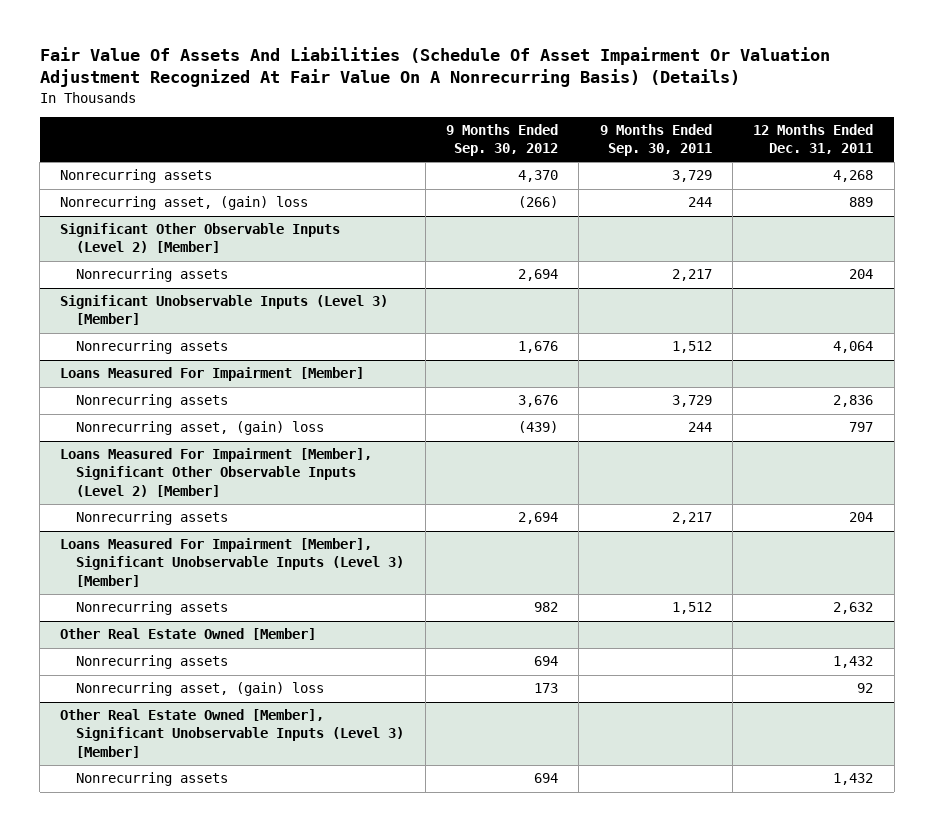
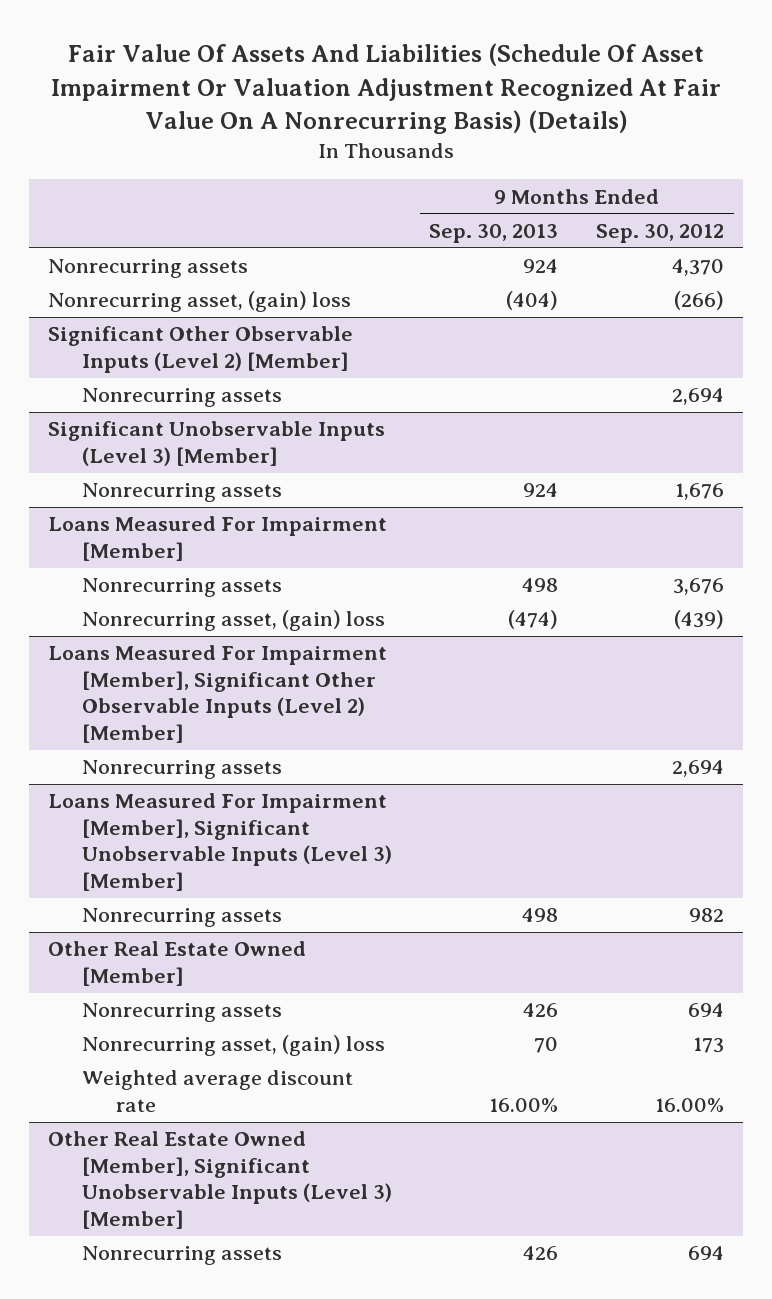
- | 9 Months Ended Sep. 30, 2012 | 9 Months Ended Sep. 30, 2011 | 12 Months Ended Dec. 31, 2011
+ | 9 Months Ended Sep. 30, 2013 | 9 Months Ended Sep. 30, 2012
@ Other Real Estate Owned [Member]
+ Weighted average discount rate | 16.00% | 16.00%

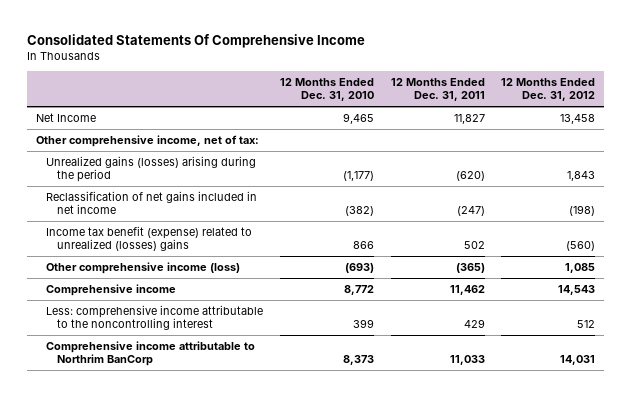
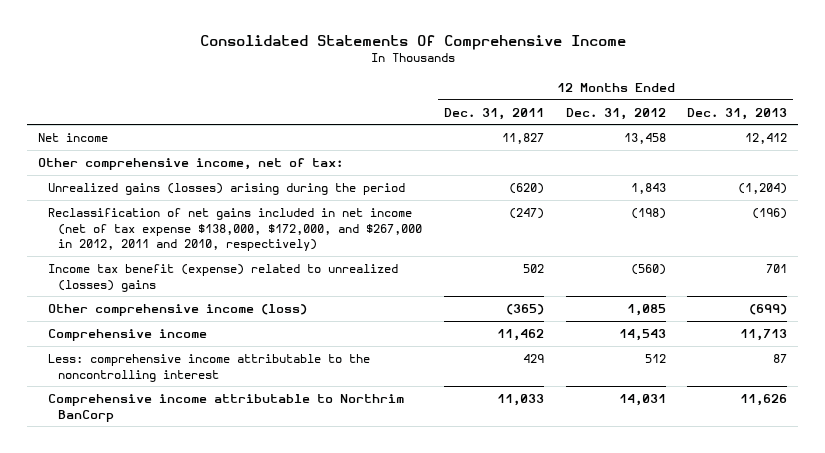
- | 12 Months Ended Dec. 31, 2010 | 12 Months Ended Dec. 31, 2011 | 12 Months Ended Dec. 31, 2012
+ | 12 Months Ended Dec. 31, 2011 | 12 Months Ended Dec. 31, 2012 | 12 Months Ended Dec. 31, 2013
- Net Income | 9,465 | 11,827 | 13,458
+ Net income | 11,827 | 13,458 | 12,412
- Reclassification of net gains included in net income | (382) | (247) | (198)
+ Reclassification of net gains included in net income (net of tax expense $138,000, $172,000, and $267,000 in 2012, 2011 and 2010, respectively) | (247) | (198) | (196)

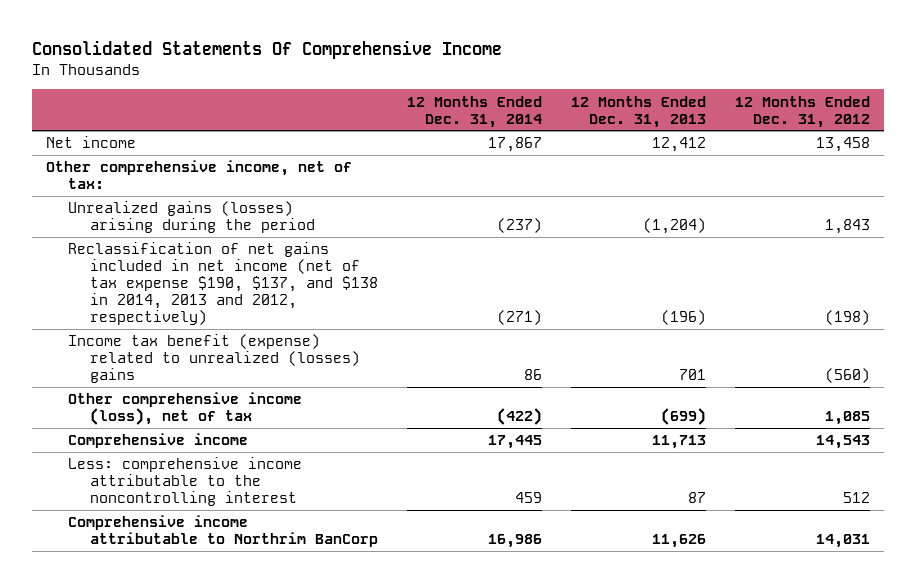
- | 12 Months Ended Dec. 31, 2011 | 12 Months Ended Dec. 31, 2012 | 12 Months Ended Dec. 31, 2013
+ | 12 Months Ended Dec. 31, 2014 | 12 Months Ended Dec. 31, 2013 | 12 Months Ended Dec. 31, 2012
- Reclassification of net gains included in net income (net of tax expense $138,000, $172,000, and $267,000 in 2012, 2011 and 2010, respectively) | (247) | (198) | (196)
+ Reclassification of net gains included in net income (net of tax expense $190, $137, and $138 in 2014, 2013 and 2012, respectively) | (271) | (196) | (198)
- Other comprehensive income (loss) | (365) | 1,085 | (699)
+ Other comprehensive income (loss), net of tax | (422) | (699) | 1,085

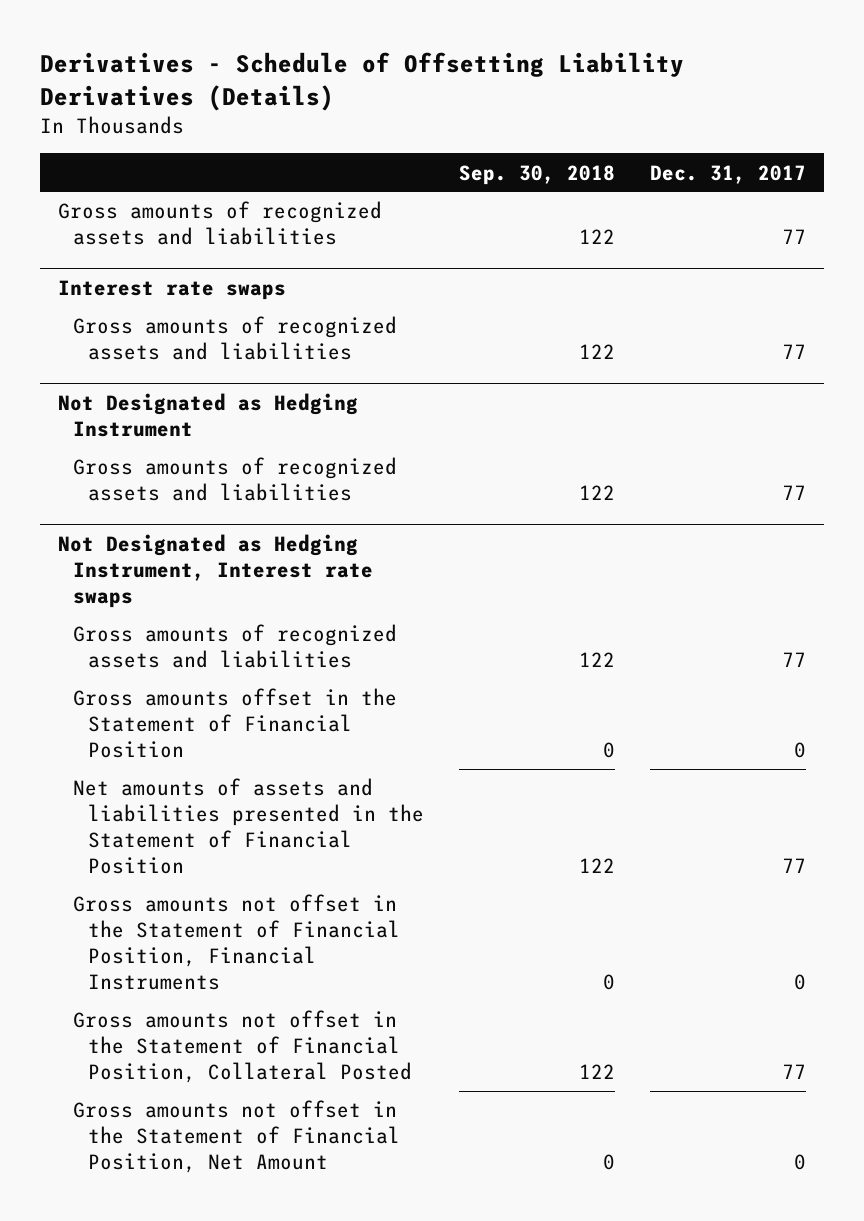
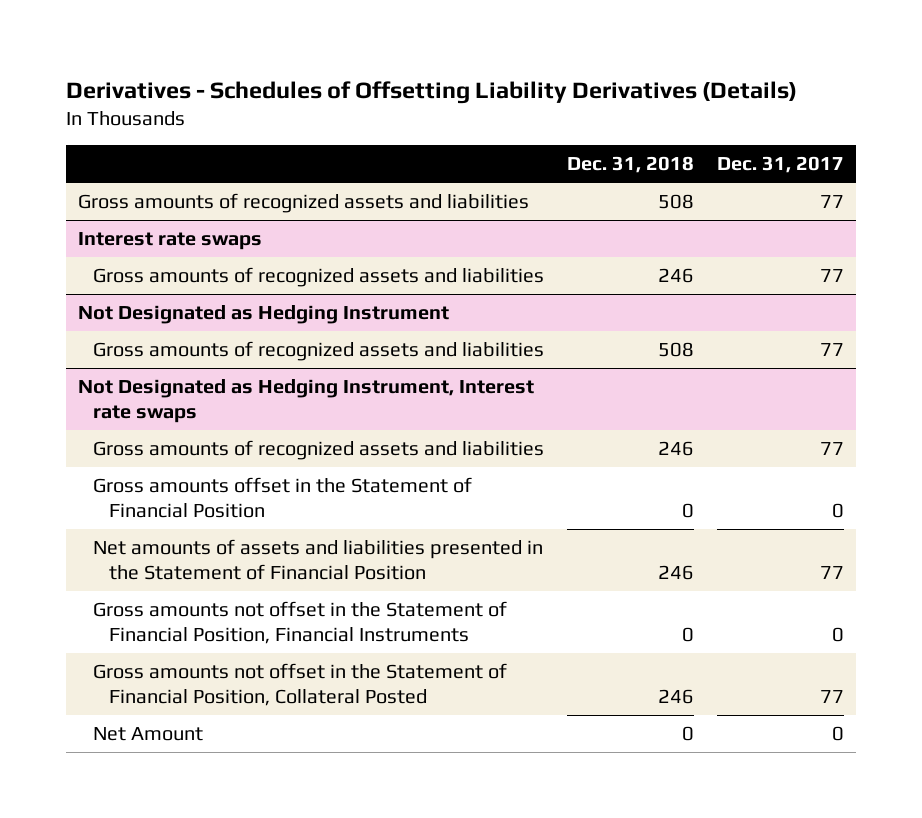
- Derivatives - Schedule of Offsetting Liability Derivatives (Details)
+ Derivatives - Schedules of Offsetting Liability Derivatives (Details)
- | Sep. 30, 2018 | Dec. 31, 2017
+ | Dec. 31, 2018 | Dec. 31, 2017
@ Not Designated as Hedging Instrument, Interest rate swaps
- Gross amounts not offset in the Statement of Financial Position, Net Amount | 0 | 0
+ Net Amount | 0 | 0

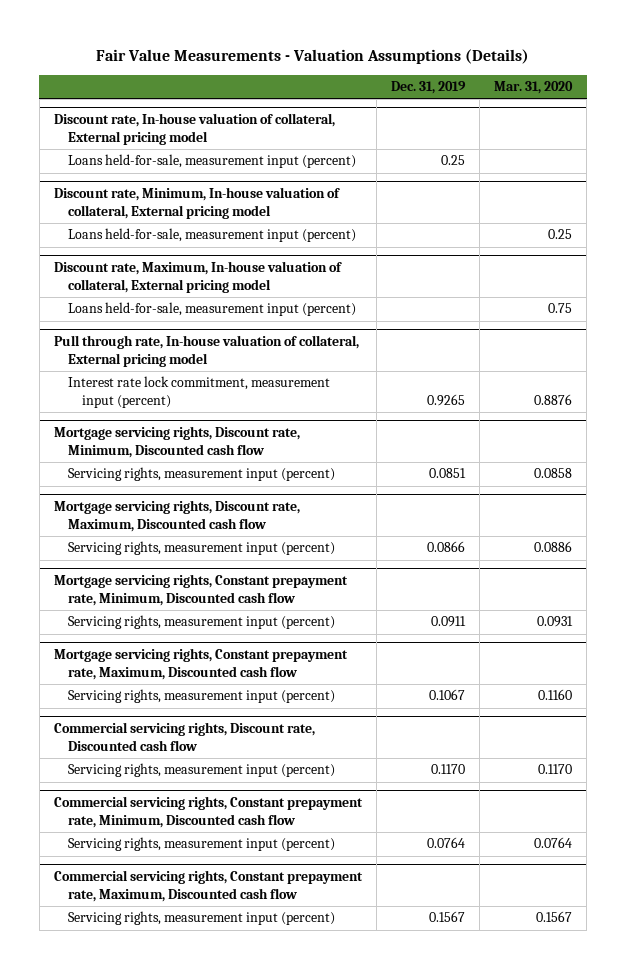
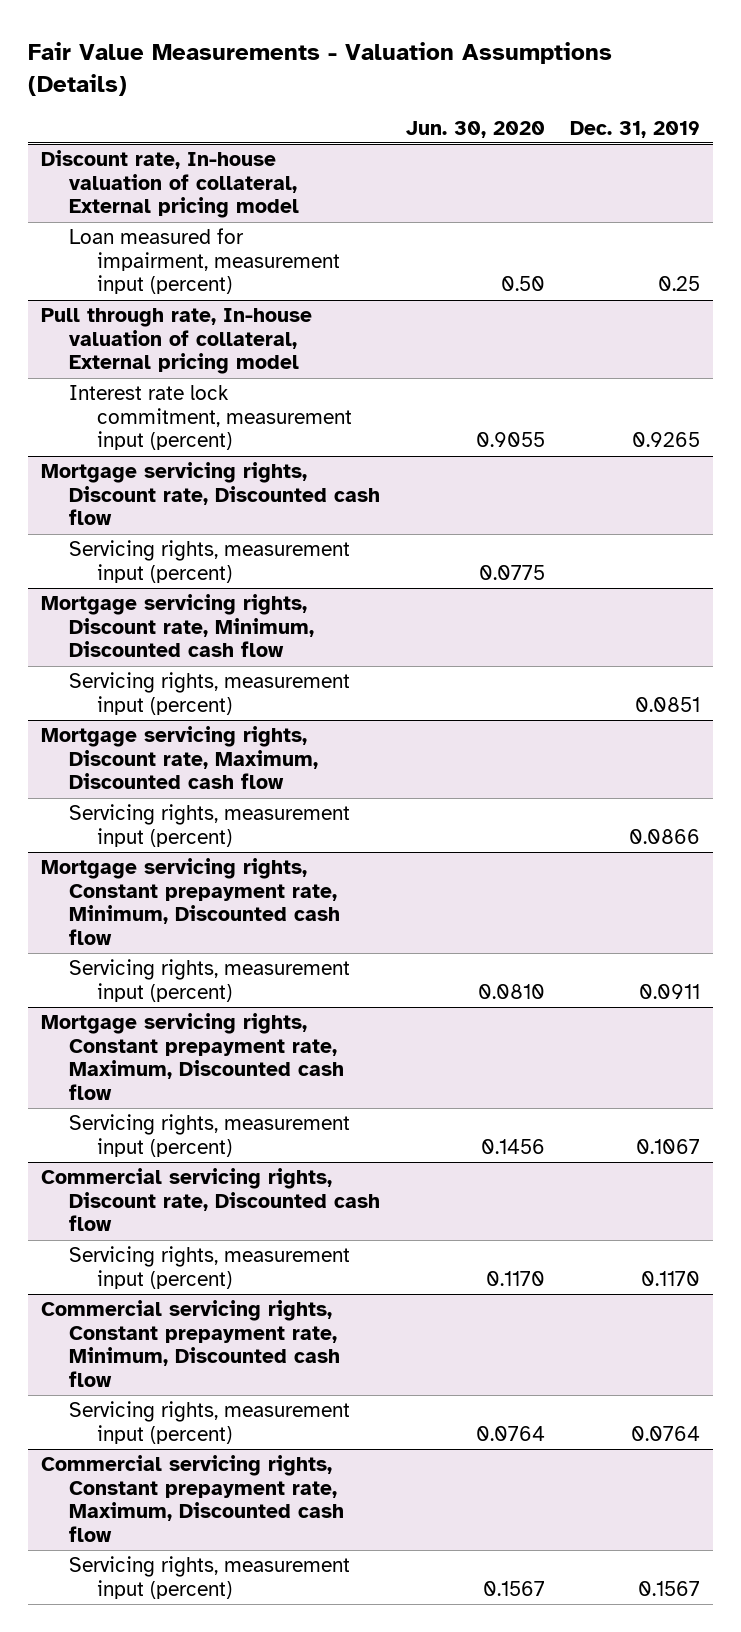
- | Dec. 31, 2019 | Mar. 31, 2020
+ | Jun. 30, 2020 | Dec. 31, 2019
@ Discount rate, In-house valuation of collateral, External pricing model
- Loans held-for-sale, measurement input (percent) | 0.25 |
- Discount rate, Minimum, In-house valuation of collateral, External pricing model
- Loans held-for-sale, measurement input (percent) | | 0.25
- Discount rate, Maximum, In-house valuation of collateral, External pricing model
- Loans held-for-sale, measurement input (percent) | | 0.75
@ Discount rate, In-house valuation of collateral, External pricing model
+ Loan measured for impairment, measurement input (percent) | 0.50 | 0.25
+ Mortgage servicing rights, Discount rate, Discounted cash flow
+ Servicing rights, measurement input (percent) | 0.0775 |

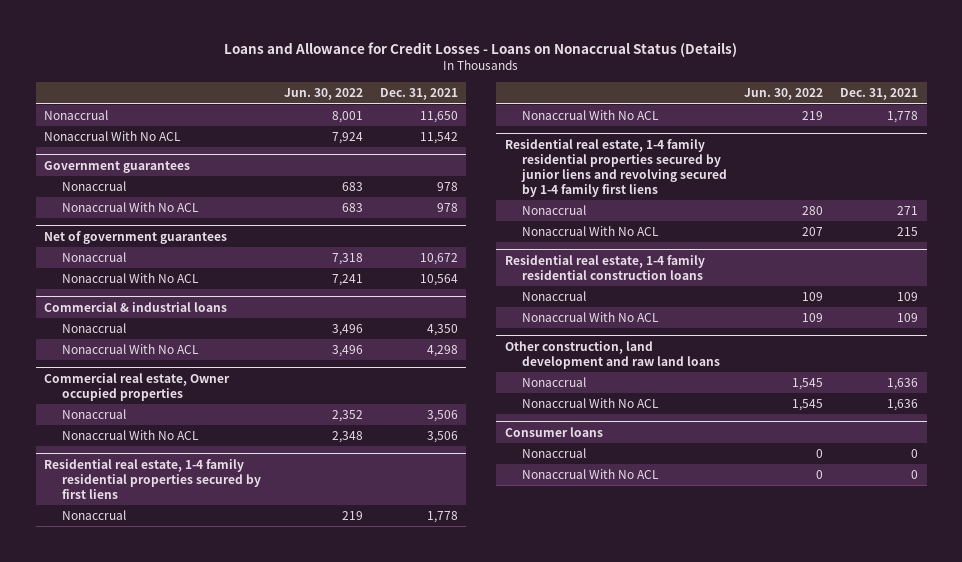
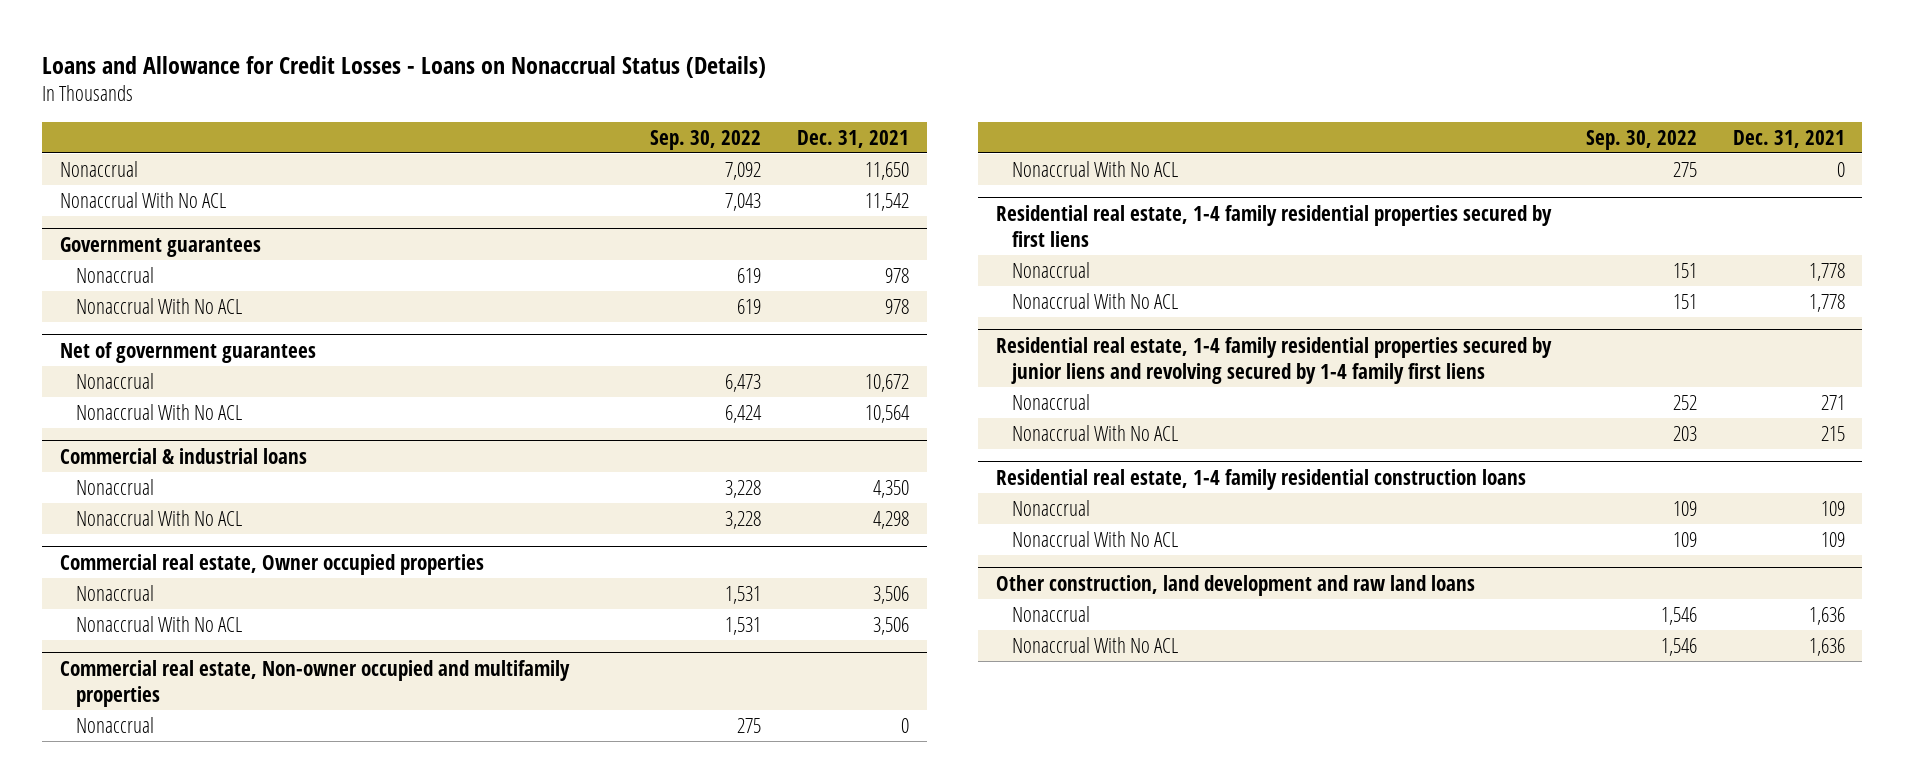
- | Jun. 30, 2022 | Dec. 31, 2021
+ | Sep. 30, 2022 | Dec. 31, 2021
+ Commercial real estate, Non-owner occupied and multifamily properties
+ Nonaccrual | 275 | 0
+ Nonaccrual With No ACL | 275 | 0
- Consumer loans
- Nonaccrual | 0 | 0
- Nonaccrual With No ACL | 0 | 0

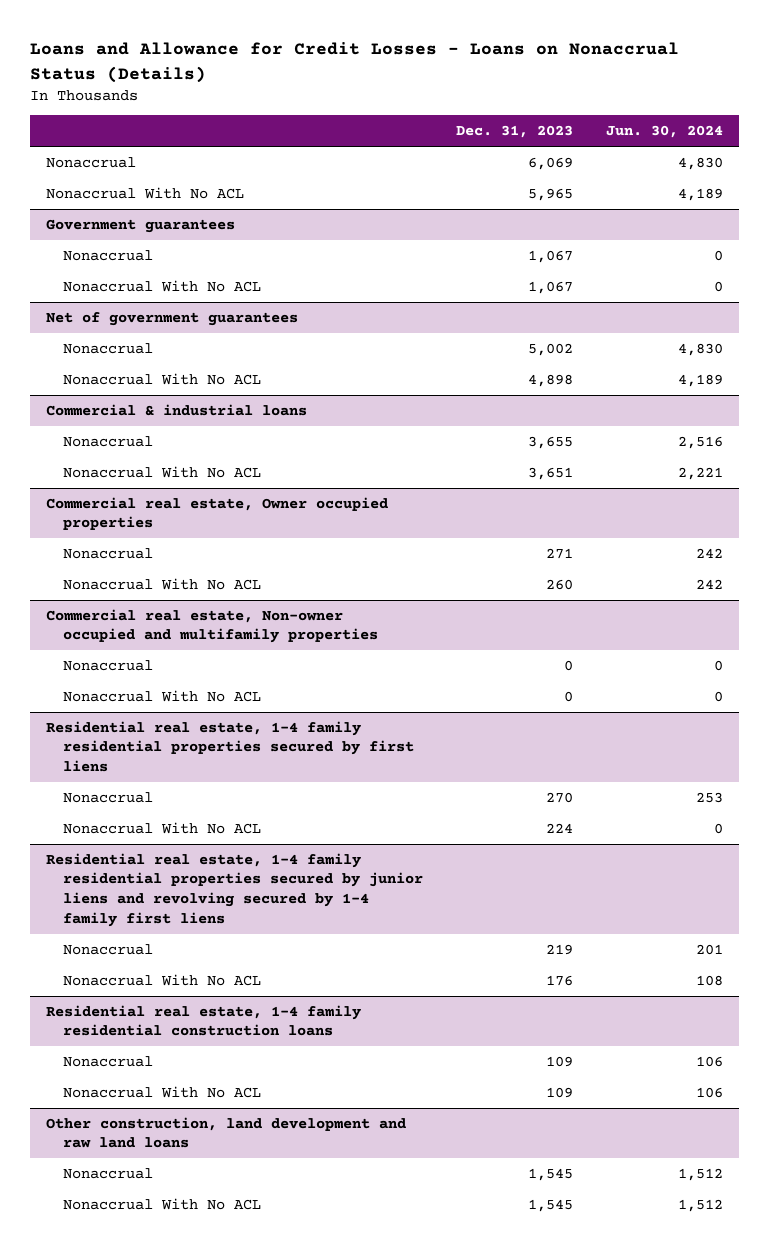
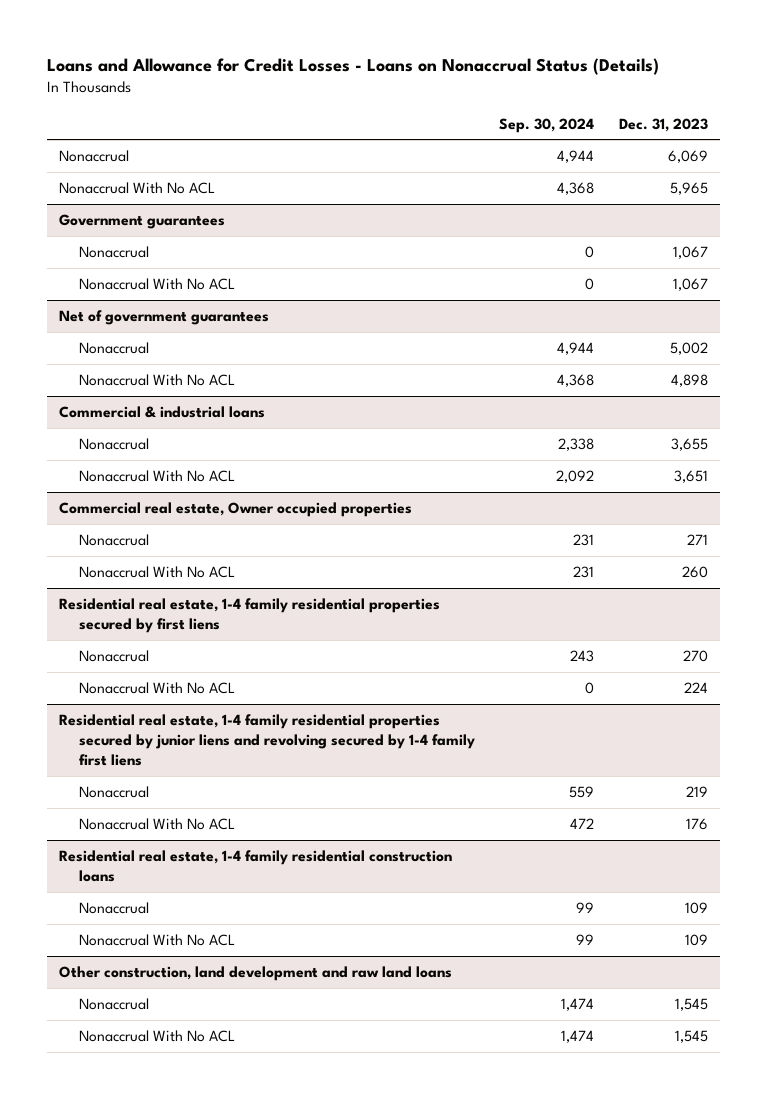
- | Dec. 31, 2023 | Jun. 30, 2024
+ | Sep. 30, 2024 | Dec. 31, 2023
- Commercial real estate, Non-owner occupied and multifamily properties
- Nonaccrual | 0 | 0
- Nonaccrual With No ACL | 0 | 0

